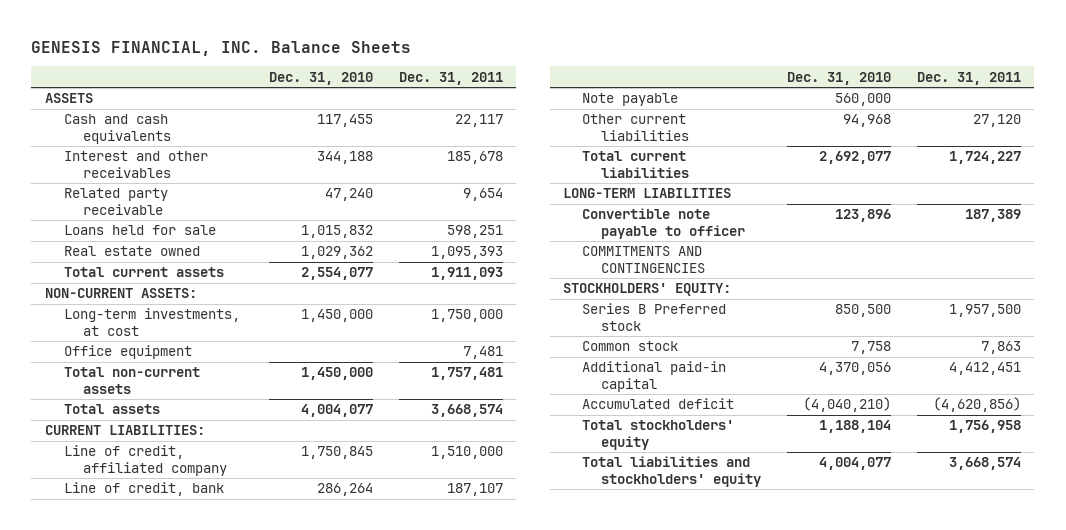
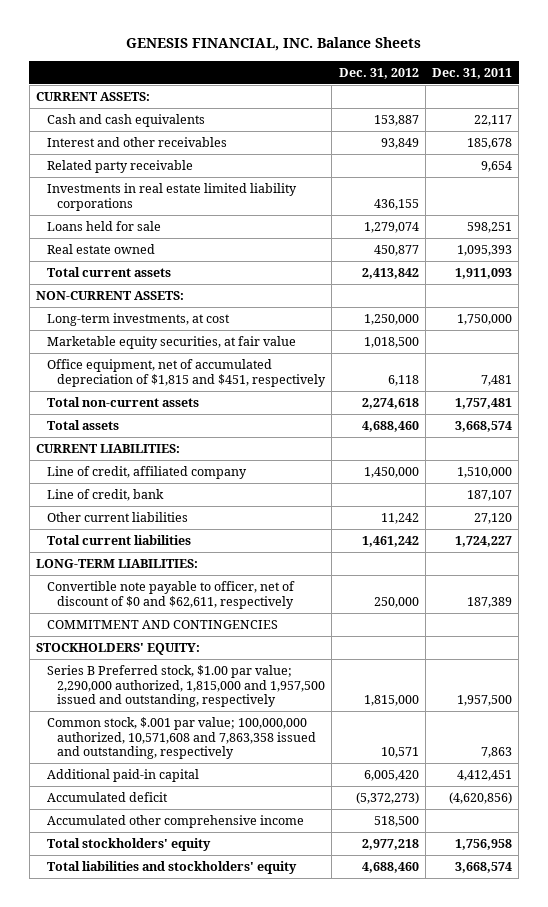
- | Dec. 31, 2010 | Dec. 31, 2011
+ | Dec. 31, 2012 | Dec. 31, 2011
- ASSETS
+ CURRENT ASSETS:
+ Investments in real estate limited liability corporations | 436,155 |
- Office equipment | | 7,481
+ Marketable equity securities, at fair value | 1,018,500 |
+ Office equipment, net of accumulated depreciation of $1,815 and $451, respectively | 6,118 | 7,481
- Note payable | 560,000 |
- LONG-TERM LIABILITIES
- Convertible note payable to officer | 123,896 | 187,389
- COMMITMENTS AND CONTINGENCIES
+ LONG-TERM LIABILITIES:
+ Convertible note payable to officer, net of discount of $0 and $62,611, respectively | 250,000 | 187,389
+ COMMITMENT AND CONTINGENCIES
- Series B Preferred stock | 850,500 | 1,957,500
- Common stock | 7,758 | 7,863
+ Series B Preferred stock, $1.00 par value; 2,290,000 authorized, 1,815,000 and 1,957,500 issued and outstanding, respectively | 1,815,000 | 1,957,500
+ Common stock, $.001 par value; 100,000,000 authorized, 10,571,608 and 7,863,358 issued and outstanding, respectively | 10,571 | 7,863
+ Accumulated other comprehensive income | 518,500 |

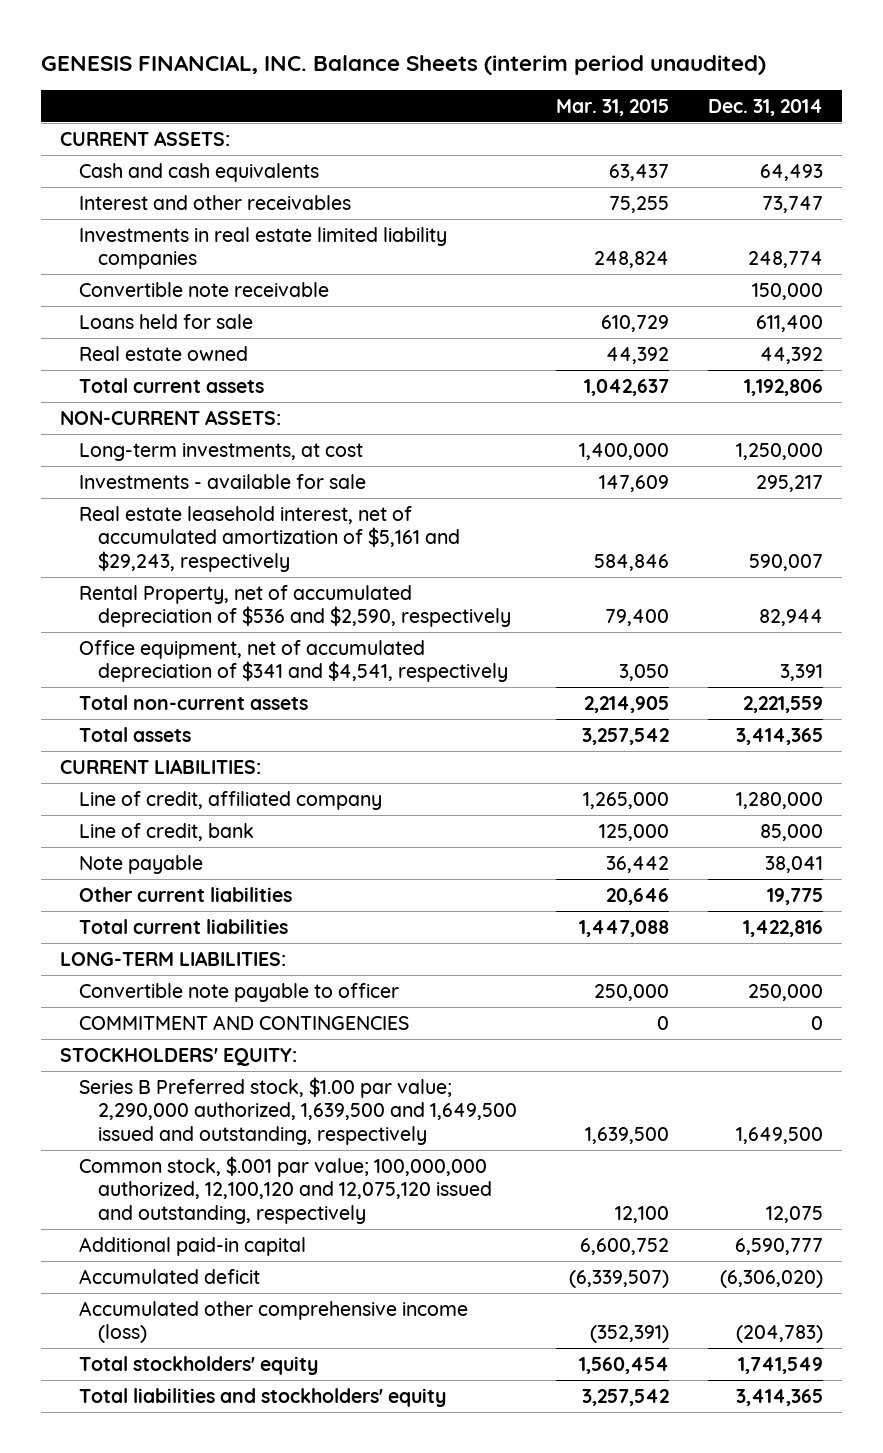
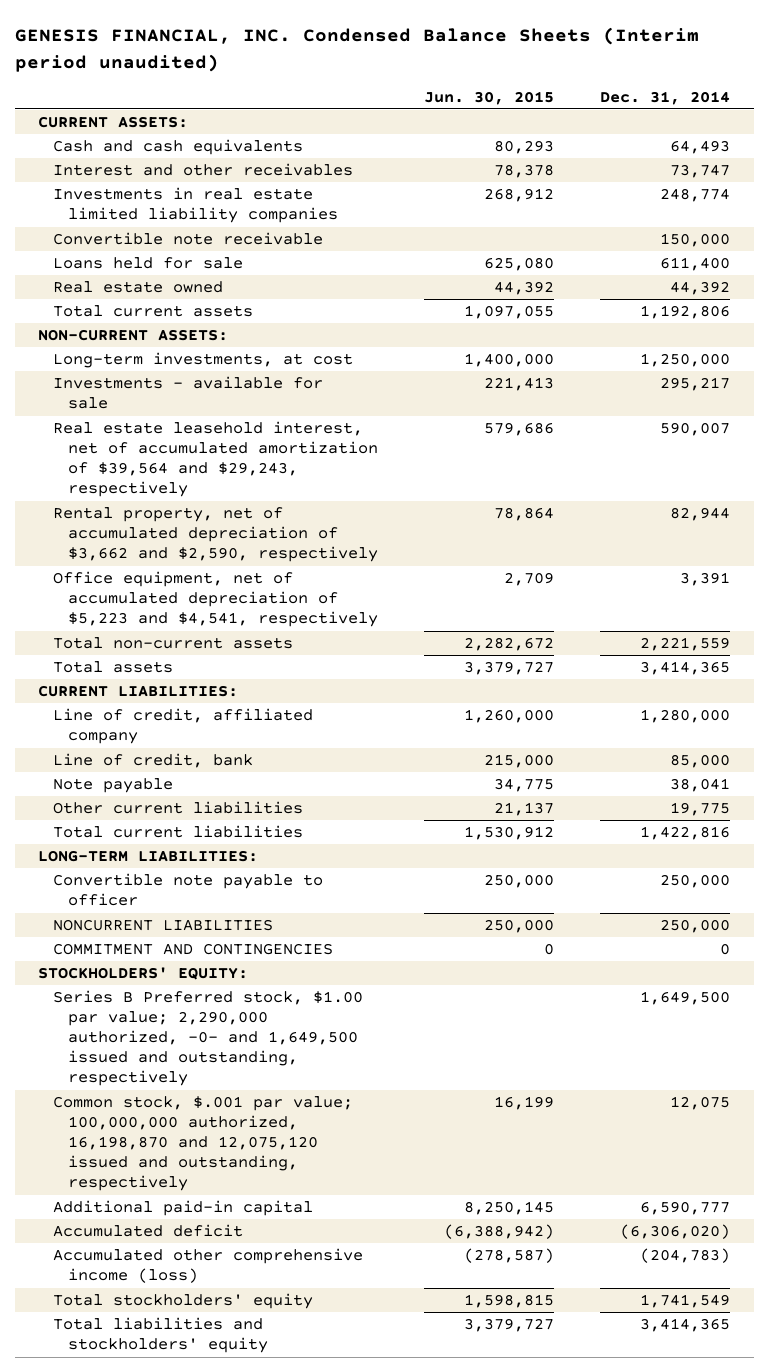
- GENESIS FINANCIAL, INC. Balance Sheets (interim period unaudited)
+ GENESIS FINANCIAL, INC. Condensed Balance Sheets (Interim period unaudited)
- | Mar. 31, 2015 | Dec. 31, 2014
+ | Jun. 30, 2015 | Dec. 31, 2014
- Real estate leasehold interest, net of accumulated amortization of $5,161 and $29,243, respectively | 584,846 | 590,007
- Rental Property, net of accumulated depreciation of $536 and $2,590, respectively | 79,400 | 82,944
- Office equipment, net of accumulated depreciation of $341 and $4,541, respectively | 3,050 | 3,391
+ Real estate leasehold interest, net of accumulated amortization of $39,564 and $29,243, respectively | 579,686 | 590,007
+ Rental property, net of accumulated depreciation of $3,662 and $2,590, respectively | 78,864 | 82,944
+ Office equipment, net of accumulated depreciation of $5,223 and $4,541, respectively | 2,709 | 3,391
+ NONCURRENT LIABILITIES | 250,000 | 250,000
- Series B Preferred stock, $1.00 par value; 2,290,000 authorized, 1,639,500 and 1,649,500 issued and outstanding, respectively | 1,639,500 | 1,649,500
- Common stock, $.001 par value; 100,000,000 authorized, 12,100,120 and 12,075,120 issued and outstanding, respectively | 12,100 | 12,075
+ Series B Preferred stock, $1.00 par value; 2,290,000 authorized, -0- and 1,649,500 issued and outstanding, respectively | | 1,649,500
+ Common stock, $.001 par value; 100,000,000 authorized, 16,198,870 and 12,075,120 issued and outstanding, respectively | 16,199 | 12,075

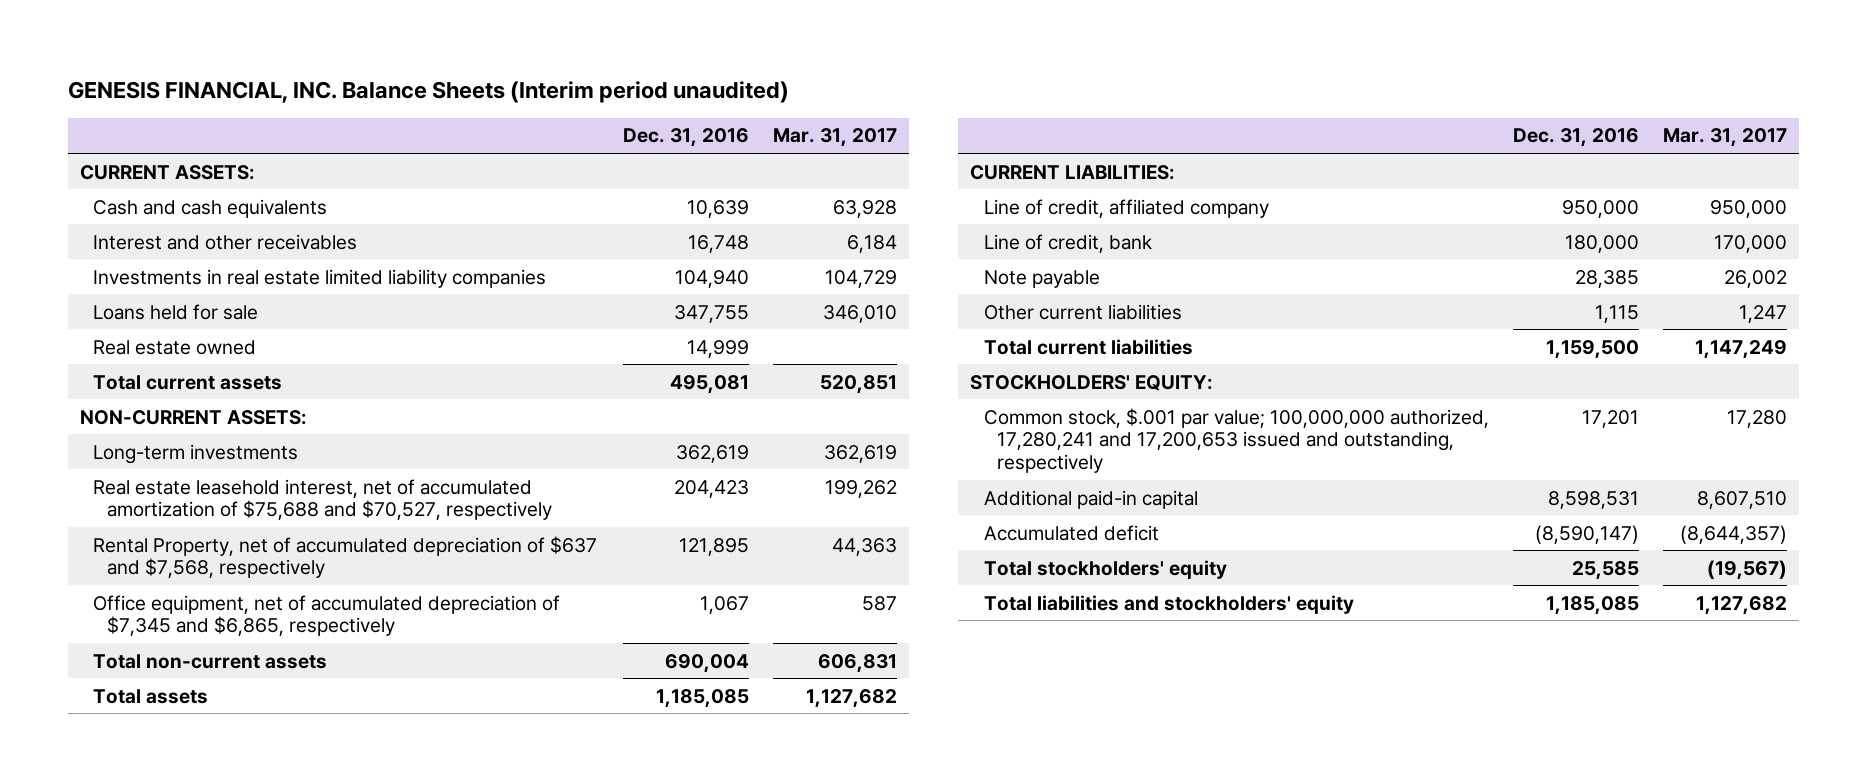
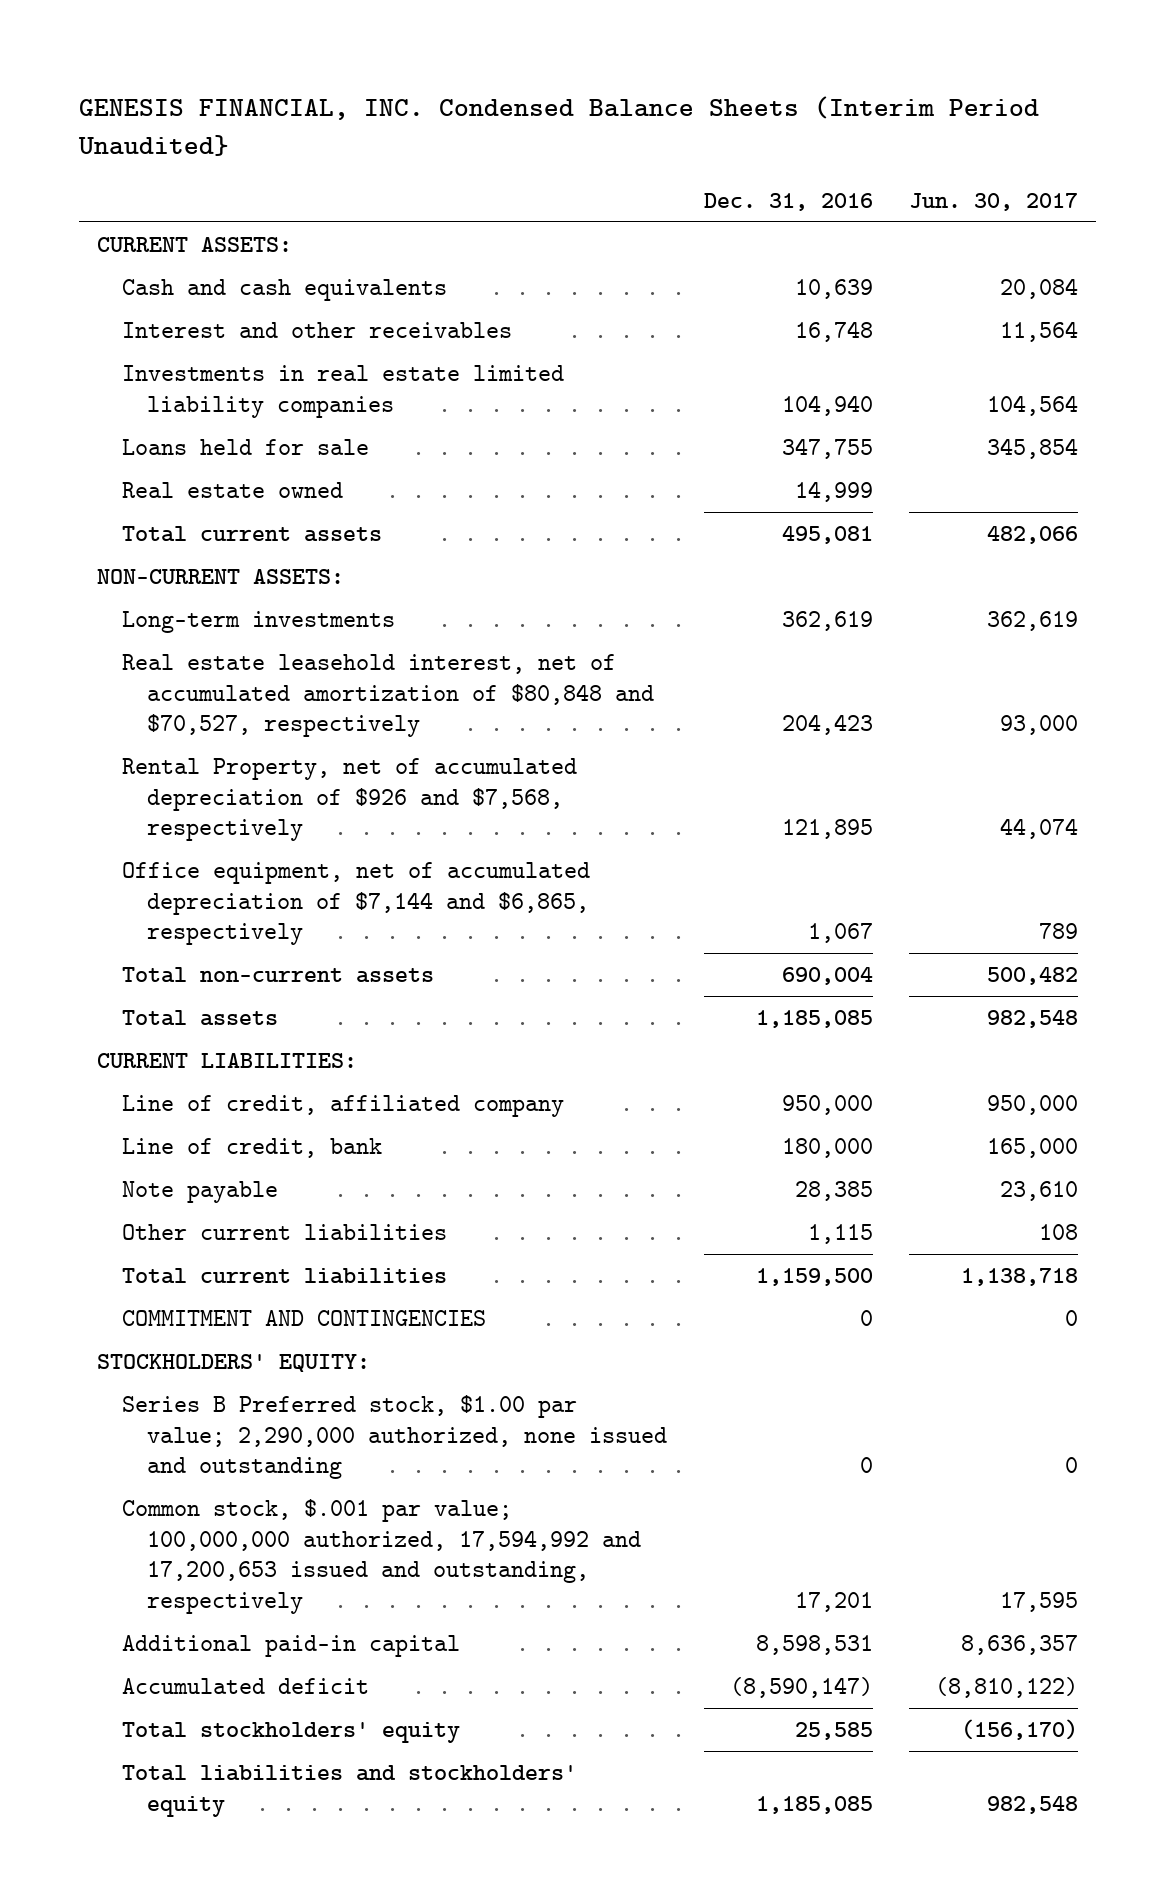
- GENESIS FINANCIAL, INC. Balance Sheets (Interim period unaudited)
+ GENESIS FINANCIAL, INC. Condensed Balance Sheets (Interim Period Unaudited}
- | Dec. 31, 2016 | Mar. 31, 2017
+ | Dec. 31, 2016 | Jun. 30, 2017
- Real estate leasehold interest, net of accumulated amortization of $75,688 and $70,527, respectively | 204,423 | 199,262
- Rental Property, net of accumulated depreciation of $637 and $7,568, respectively | 121,895 | 44,363
- Office equipment, net of accumulated depreciation of $7,345 and $6,865, respectively | 1,067 | 587
+ Real estate leasehold interest, net of accumulated amortization of $80,848 and $70,527, respectively | 204,423 | 93,000
+ Rental Property, net of accumulated depreciation of $926 and $7,568, respectively | 121,895 | 44,074
+ Office equipment, net of accumulated depreciation of $7,144 and $6,865, respectively | 1,067 | 789
+ COMMITMENT AND CONTINGENCIES | 0 | 0
- Common stock, $.001 par value; 100,000,000 authorized, 17,280,241 and 17,200,653 issued and outstanding, respectively | 17,201 | 17,280
+ Series B Preferred stock, $1.00 par value; 2,290,000 authorized, none issued and outstanding | 0 | 0
+ Common stock, $.001 par value; 100,000,000 authorized, 17,594,992 and 17,200,653 issued and outstanding, respectively | 17,201 | 17,595

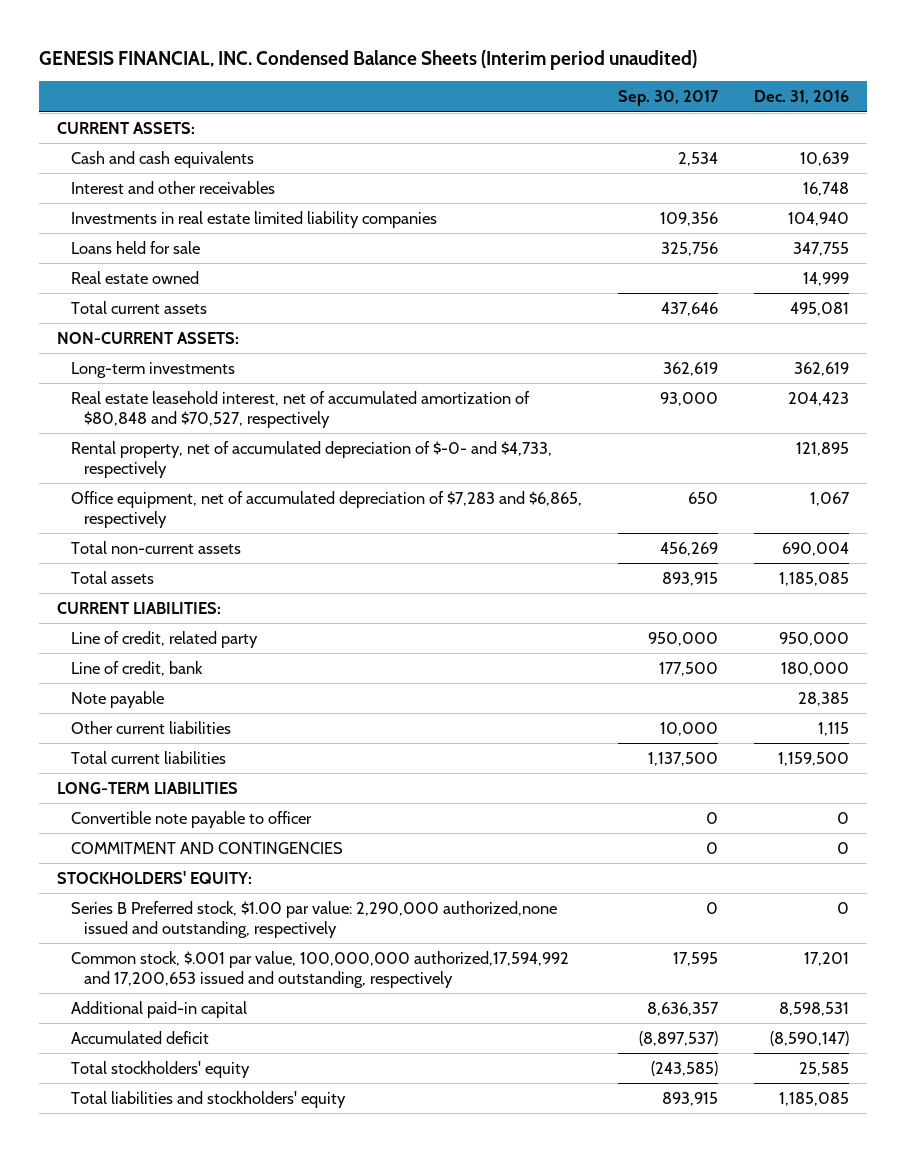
- GENESIS FINANCIAL, INC. Condensed Balance Sheets (Interim Period Unaudited}
+ GENESIS FINANCIAL, INC. Condensed Balance Sheets (Interim period unaudited)
- | Dec. 31, 2016 | Jun. 30, 2017
+ | Sep. 30, 2017 | Dec. 31, 2016
- Rental Property, net of accumulated depreciation of $926 and $7,568, respectively | 121,895 | 44,074
- Office equipment, net of accumulated depreciation of $7,144 and $6,865, respectively | 1,067 | 789
+ Rental property, net of accumulated depreciation of $-0- and $4,733, respectively | | 121,895
+ Office equipment, net of accumulated depreciation of $7,283 and $6,865, respectively | 650 | 1,067
- Line of credit, affiliated company | 950,000 | 950,000
+ Line of credit, related party | 950,000 | 950,000
+ LONG-TERM LIABILITIES
+ Convertible note payable to officer | 0 | 0
- Series B Preferred stock, $1.00 par value; 2,290,000 authorized, none issued and outstanding | 0 | 0
- Common stock, $.001 par value; 100,000,000 authorized, 17,594,992 and 17,200,653 issued and outstanding, respectively | 17,201 | 17,595
+ Series B Preferred stock, $1.00 par value: 2,290,000 authorized,none issued and outstanding, respectively | 0 | 0
+ Common stock, $.001 par value, 100,000,000 authorized,17,594,992 and 17,200,653 issued and outstanding, respectively | 17,595 | 17,201

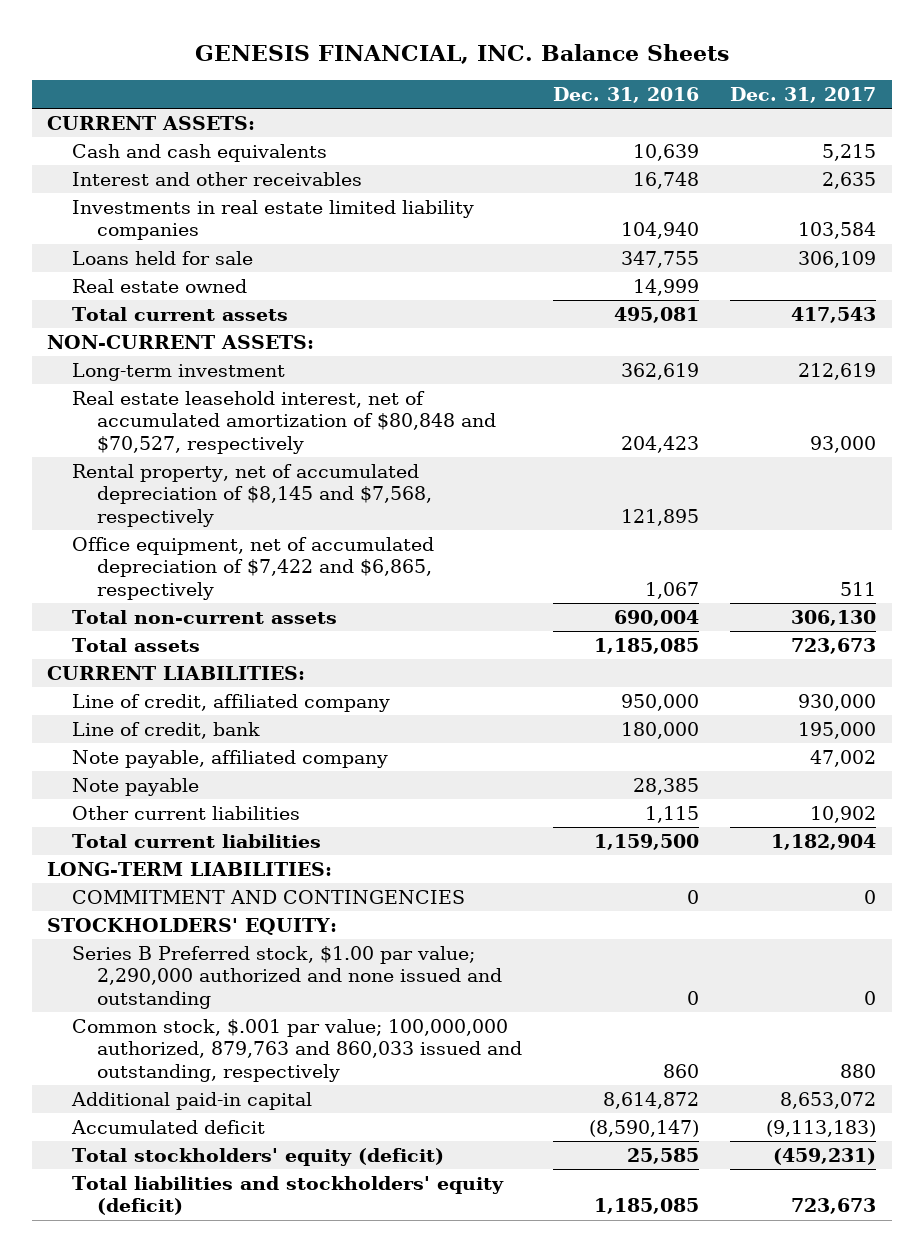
- GENESIS FINANCIAL, INC. Condensed Balance Sheets (Interim period unaudited)
+ GENESIS FINANCIAL, INC. Balance Sheets
- | Sep. 30, 2017 | Dec. 31, 2016
+ | Dec. 31, 2016 | Dec. 31, 2017
- Long-term investments | 362,619 | 362,619
+ Long-term investment | 362,619 | 212,619
- Rental property, net of accumulated depreciation of $-0- and $4,733, respectively | | 121,895
- Office equipment, net of accumulated depreciation of $7,283 and $6,865, respectively | 650 | 1,067
+ Rental property, net of accumulated depreciation of $8,145 and $7,568, respectively | 121,895 |
+ Office equipment, net of accumulated depreciation of $7,422 and $6,865, respectively | 1,067 | 511
- Line of credit, related party | 950,000 | 950,000
+ Line of credit, affiliated company | 950,000 | 930,000
+ Note payable, affiliated company | | 47,002
- LONG-TERM LIABILITIES
- Convertible note payable to officer | 0 | 0
+ LONG-TERM LIABILITIES:
- Series B Preferred stock, $1.00 par value: 2,290,000 authorized,none issued and outstanding, respectively | 0 | 0
- Common stock, $.001 par value, 100,000,000 authorized,17,594,992 and 17,200,653 issued and outstanding, respectively | 17,595 | 17,201
- Additional paid-in capital | 8,636,357 | 8,598,531
+ Series B Preferred stock, $1.00 par value; 2,290,000 authorized and none issued and outstanding | 0 | 0
+ Common stock, $.001 par value; 100,000,000 authorized, 879,763 and 860,033 issued and outstanding, respectively | 860 | 880
+ Additional paid-in capital | 8,614,872 | 8,653,072
- Total stockholders' equity | (243,585) | 25,585
- Total liabilities and stockholders' equity | 893,915 | 1,185,085
+ Total stockholders' equity (deficit) | 25,585 | (459,231)
+ Total liabilities and stockholders' equity (deficit) | 1,185,085 | 723,673

